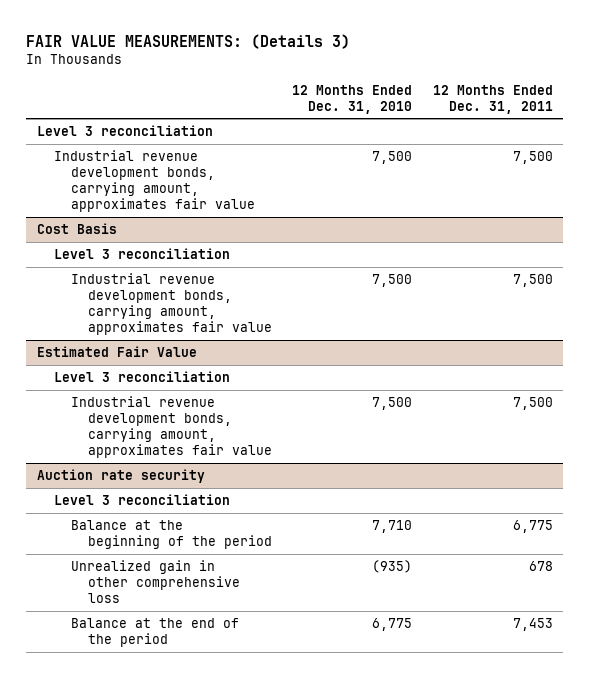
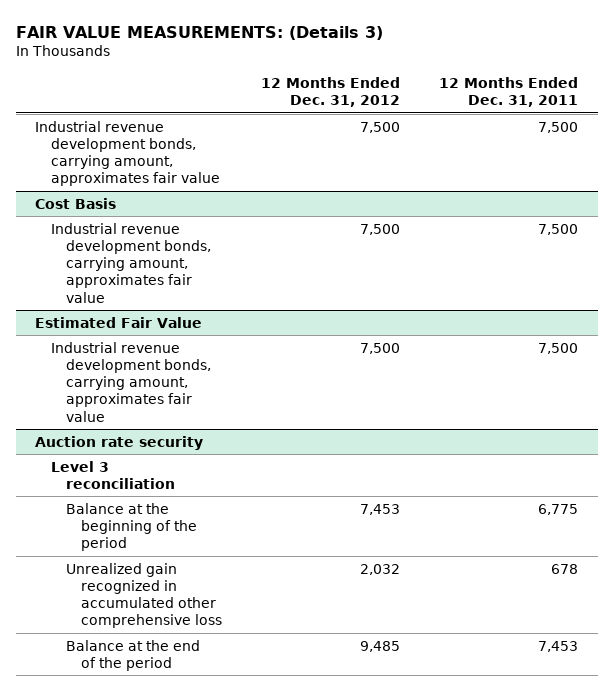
- | 12 Months Ended Dec. 31, 2010 | 12 Months Ended Dec. 31, 2011
+ | 12 Months Ended Dec. 31, 2012 | 12 Months Ended Dec. 31, 2011
- Level 3 reconciliation
@ Cost Basis
- Level 3 reconciliation
@ Estimated Fair Value
- Level 3 reconciliation
@ Auction rate security
- Unrealized gain in other comprehensive loss | (935) | 678
+ Unrealized gain recognized in accumulated other comprehensive loss | 2,032 | 678

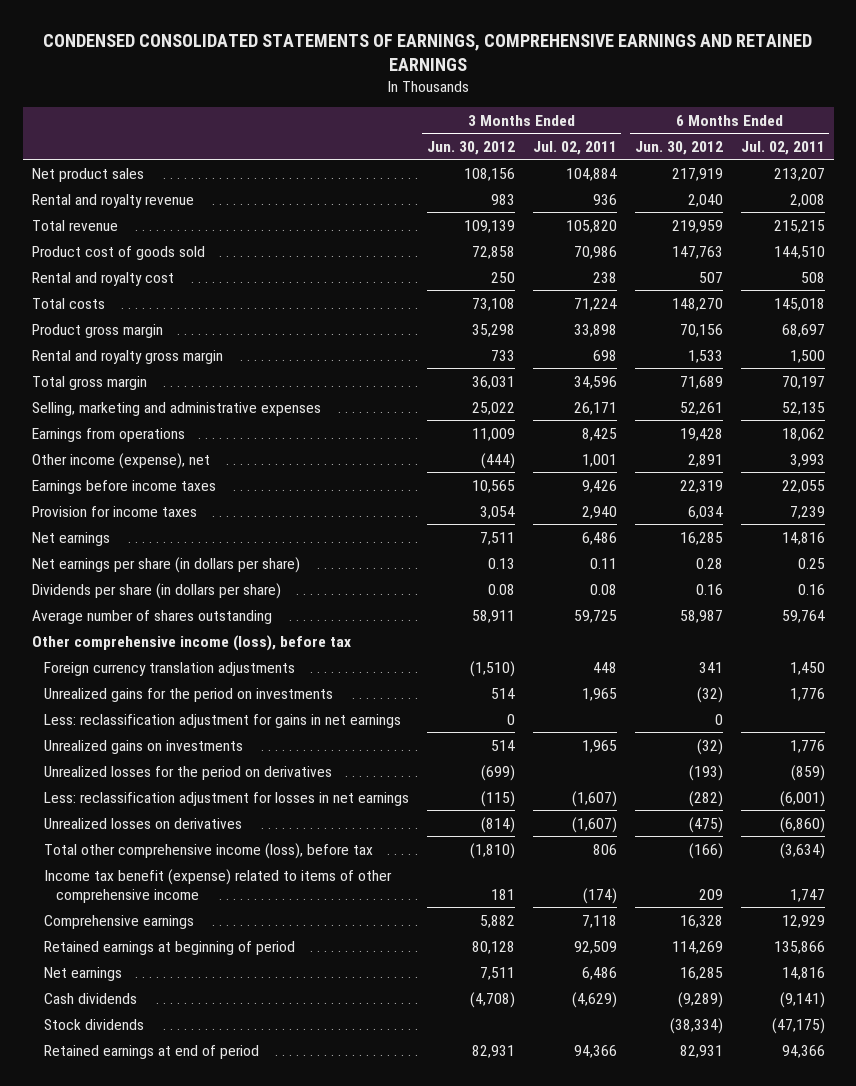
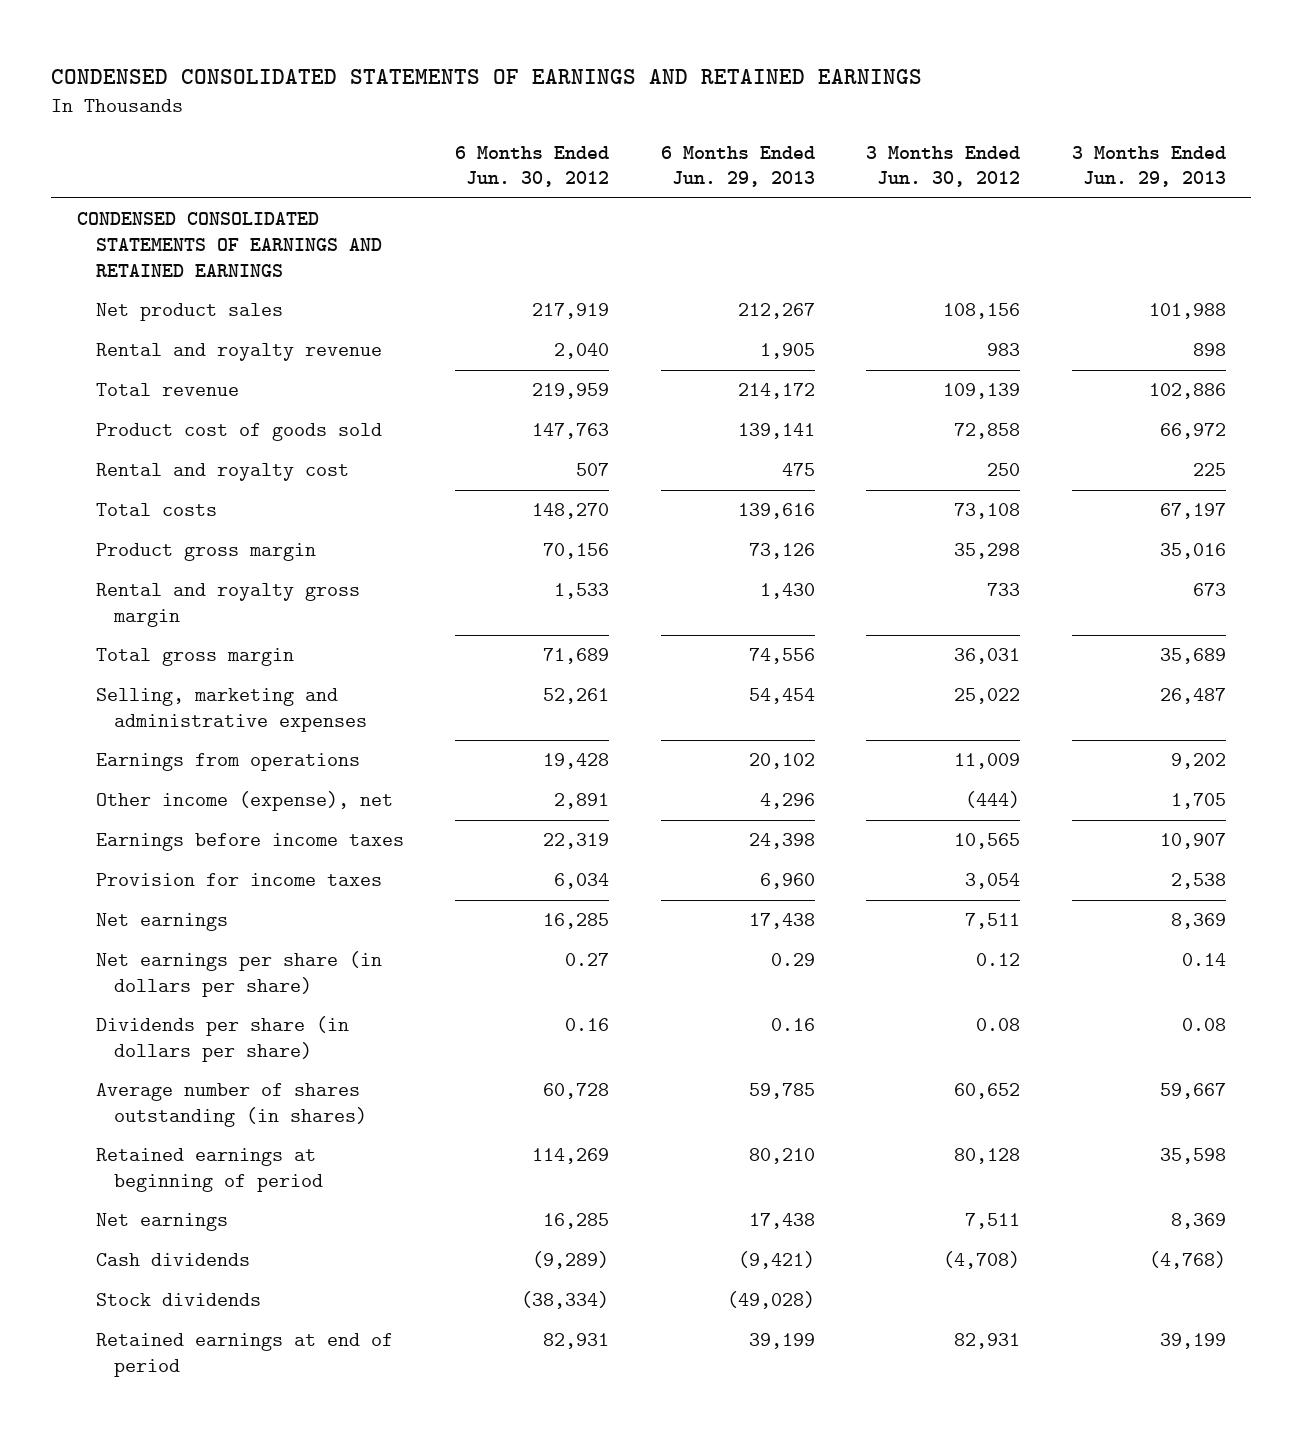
- CONDENSED CONSOLIDATED STATEMENTS OF EARNINGS, COMPREHENSIVE EARNINGS AND RETAINED EARNINGS
+ CONDENSED CONSOLIDATED STATEMENTS OF EARNINGS AND RETAINED EARNINGS
- | 3 Months Ended Jun. 30, 2012 | 3 Months Ended Jul. 02, 2011 | 6 Months Ended Jun. 30, 2012 | 6 Months Ended Jul. 02, 2011
+ | 6 Months Ended Jun. 30, 2012 | 6 Months Ended Jun. 29, 2013 | 3 Months Ended Jun. 30, 2012 | 3 Months Ended Jun. 29, 2013
+ CONDENSED CONSOLIDATED STATEMENTS OF EARNINGS AND RETAINED EARNINGS
- Net earnings per share (in dollars per share) | 0.13 | 0.11 | 0.28 | 0.25
+ Net earnings per share (in dollars per share) | 0.27 | 0.29 | 0.12 | 0.14
- Average number of shares outstanding | 58,911 | 59,725 | 58,987 | 59,764
- Other comprehensive income (loss), before tax
- Foreign currency translation adjustments | (1,510) | 448 | 341 | 1,450
- Unrealized gains for the period on investments | 514 | 1,965 | (32) | 1,776
- Less: reclassification adjustment for gains in net earnings | 0 | | 0 |
- Unrealized gains on investments | 514 | 1,965 | (32) | 1,776
- Unrealized losses for the period on derivatives | (699) | | (193) | (859)
- Less: reclassification adjustment for losses in net earnings | (115) | (1,607) | (282) | (6,001)
- Unrealized losses on derivatives | (814) | (1,607) | (475) | (6,860)
- Total other comprehensive income (loss), before tax | (1,810) | 806 | (166) | (3,634)
- Income tax benefit (expense) related to items of other comprehensive income | 181 | (174) | 209 | 1,747
- Comprehensive earnings | 5,882 | 7,118 | 16,328 | 12,929
+ Average number of shares outstanding (in shares) | 60,728 | 59,785 | 60,652 | 59,667

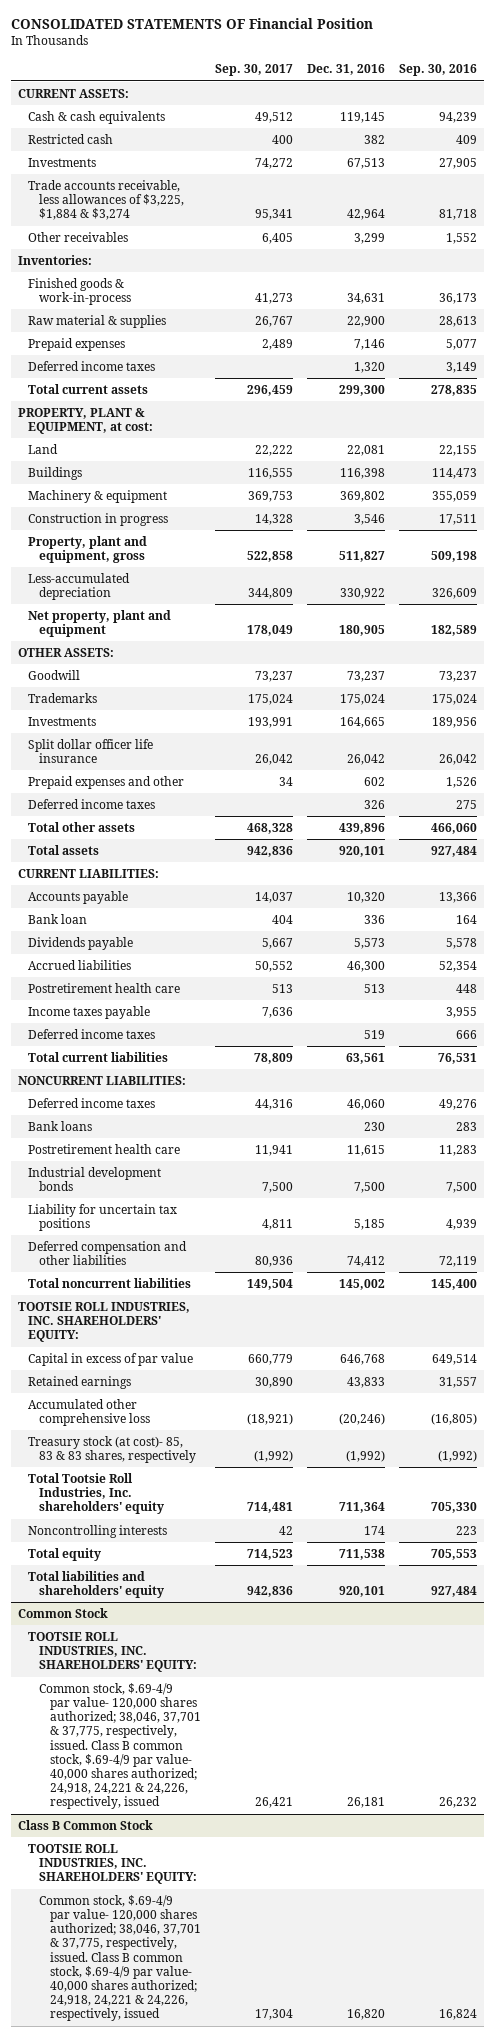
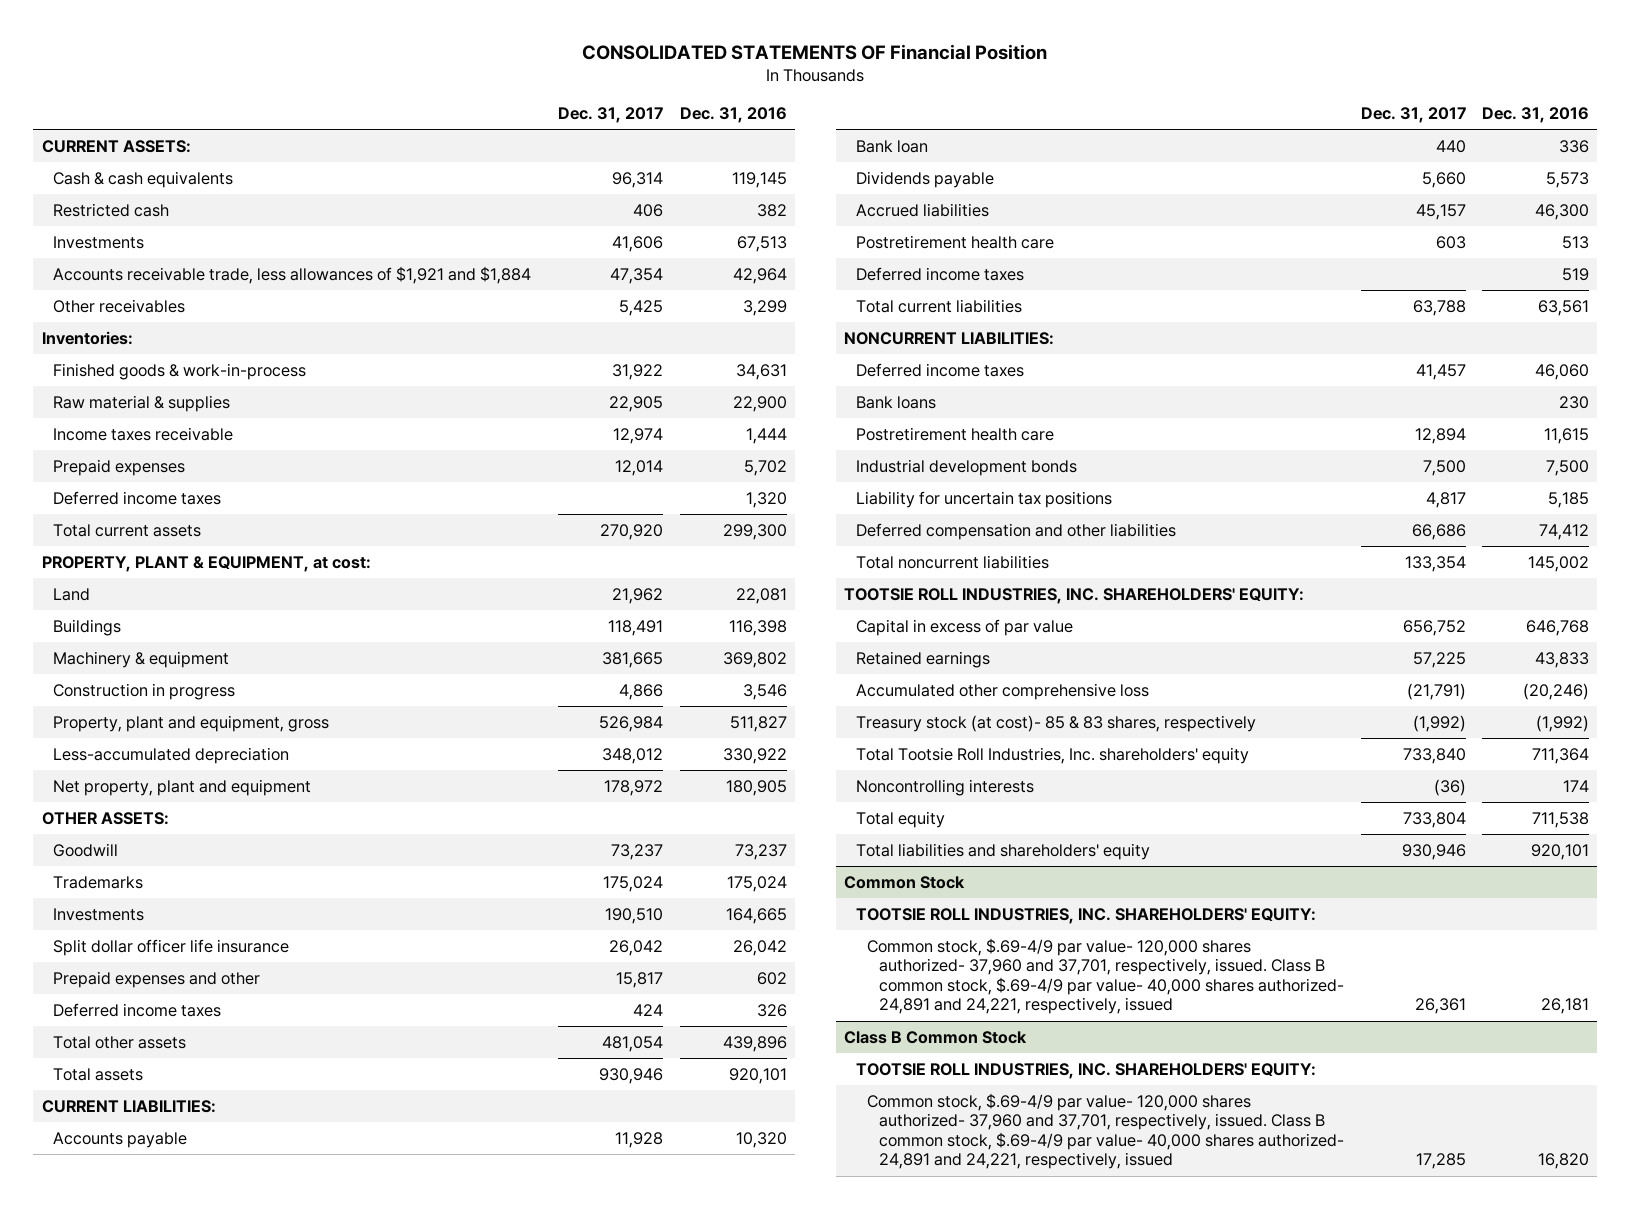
- | Sep. 30, 2017 | Dec. 31, 2016 | Sep. 30, 2016
+ | Dec. 31, 2017 | Dec. 31, 2016
- Trade accounts receivable, less allowances of $3,225, $1,884 & $3,274 | 95,341 | 42,964 | 81,718
+ Accounts receivable trade, less allowances of $1,921 and $1,884 | 47,354 | 42,964
- Prepaid expenses | 2,489 | 7,146 | 5,077
+ Income taxes receivable | 12,974 | 1,444
+ Prepaid expenses | 12,014 | 5,702
- Income taxes payable | 7,636 | | 3,955
- Treasury stock (at cost)- 85, 83 & 83 shares, respectively | (1,992) | (1,992) | (1,992)
+ Treasury stock (at cost)- 85 & 83 shares, respectively | (1,992) | (1,992)
@ Common Stock
- Common stock, $.69-4/9 par value- 120,000 shares authorized; 38,046, 37,701 & 37,775, respectively, issued. Class B common stock, $.69-4/9 par value- 40,000 shares authorized; 24,918, 24,221 & 24,226, respectively, issued | 26,421 | 26,181 | 26,232
+ Common stock, $.69-4/9 par value- 120,000 shares authorized- 37,960 and 37,701, respectively, issued. Class B common stock, $.69-4/9 par value- 40,000 shares authorized- 24,891 and 24,221, respectively, issued | 26,361 | 26,181
@ Class B Common Stock
- Common stock, $.69-4/9 par value- 120,000 shares authorized; 38,046, 37,701 & 37,775, respectively, issued. Class B common stock, $.69-4/9 par value- 40,000 shares authorized; 24,918, 24,221 & 24,226, respectively, issued | 17,304 | 16,820 | 16,824
+ Common stock, $.69-4/9 par value- 120,000 shares authorized- 37,960 and 37,701, respectively, issued. Class B common stock, $.69-4/9 par value- 40,000 shares authorized- 24,891 and 24,221, respectively, issued | 17,285 | 16,820

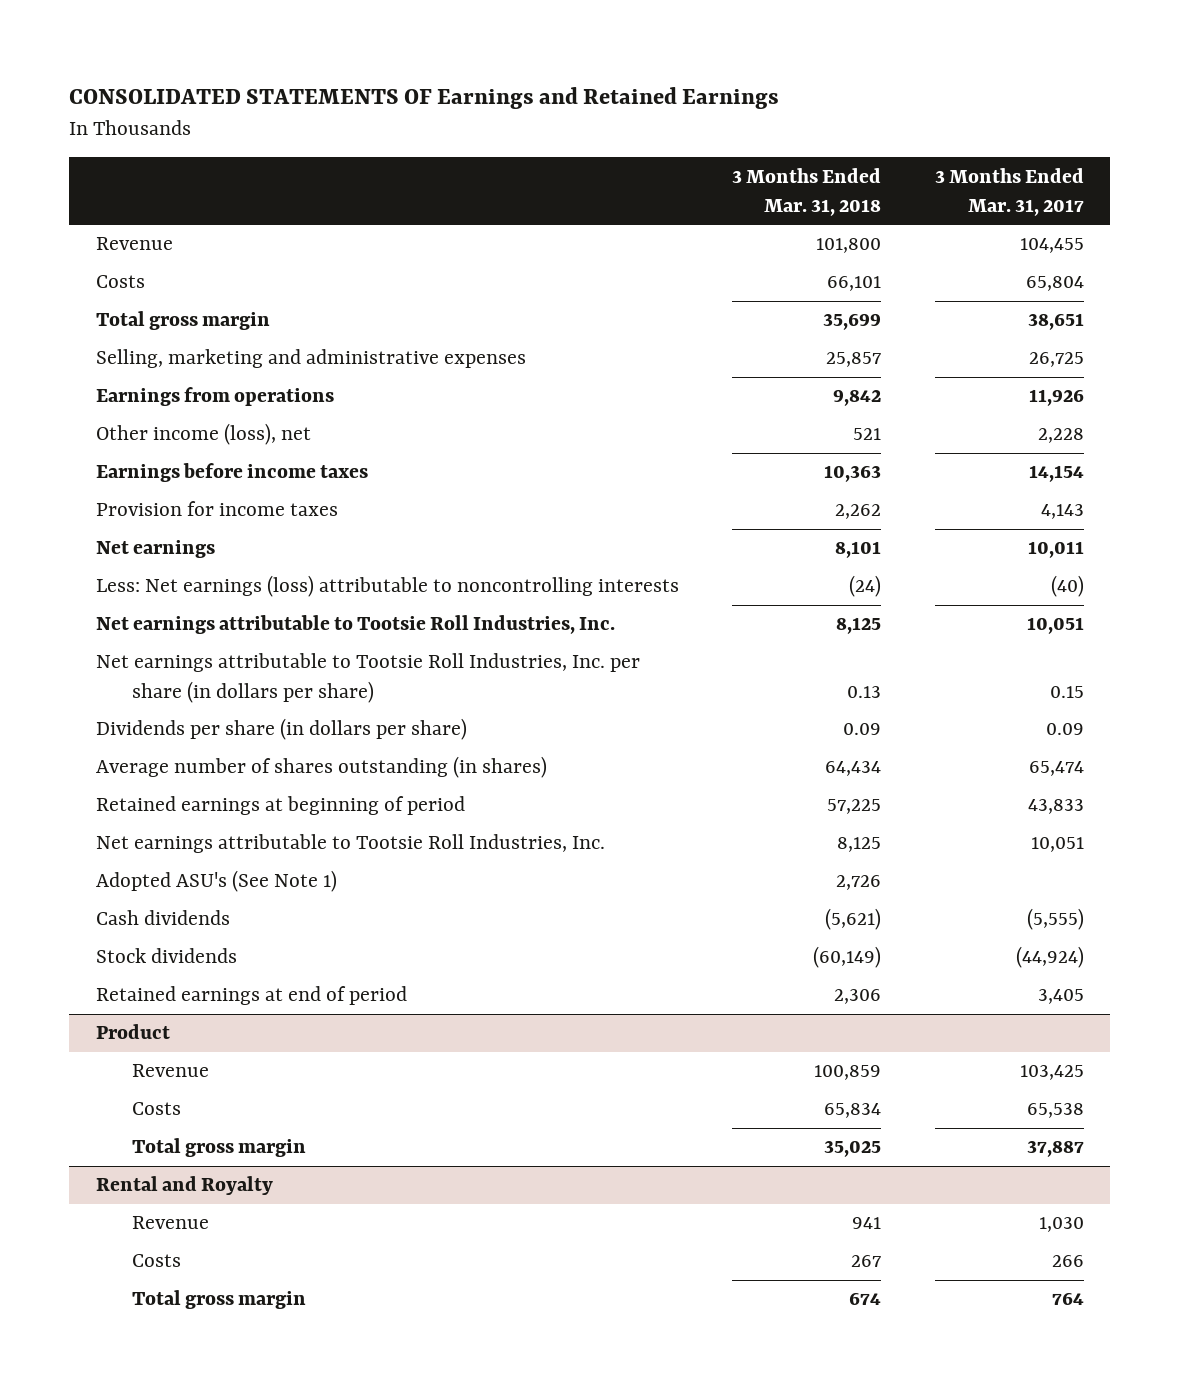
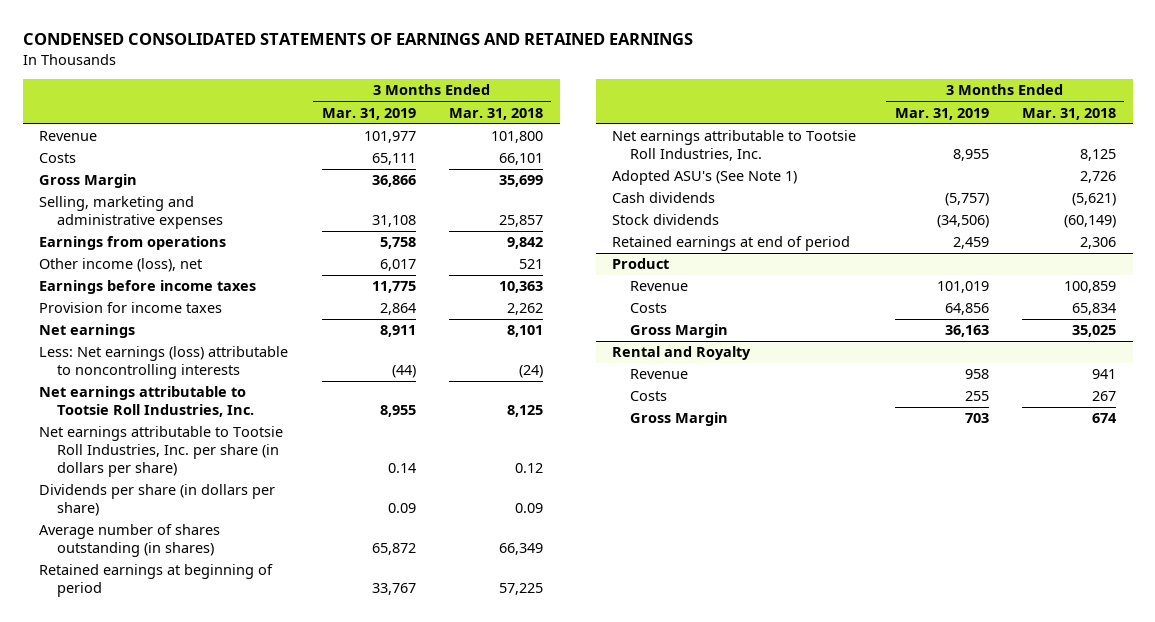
- CONSOLIDATED STATEMENTS OF Earnings and Retained Earnings
+ CONDENSED CONSOLIDATED STATEMENTS OF EARNINGS AND RETAINED EARNINGS
- | 3 Months Ended Mar. 31, 2018 | 3 Months Ended Mar. 31, 2017
+ | 3 Months Ended Mar. 31, 2019 | 3 Months Ended Mar. 31, 2018
- Total gross margin | 35,699 | 38,651
+ Gross Margin | 36,866 | 35,699
- Net earnings attributable to Tootsie Roll Industries, Inc. per share (in dollars per share) | 0.13 | 0.15
+ Net earnings attributable to Tootsie Roll Industries, Inc. per share (in dollars per share) | 0.14 | 0.12
- Average number of shares outstanding (in shares) | 64,434 | 65,474
+ Average number of shares outstanding (in shares) | 65,872 | 66,349
@ Product
- Total gross margin | 35,025 | 37,887
+ Gross Margin | 36,163 | 35,025
@ Rental and Royalty
- Total gross margin | 674 | 764
+ Gross Margin | 703 | 674

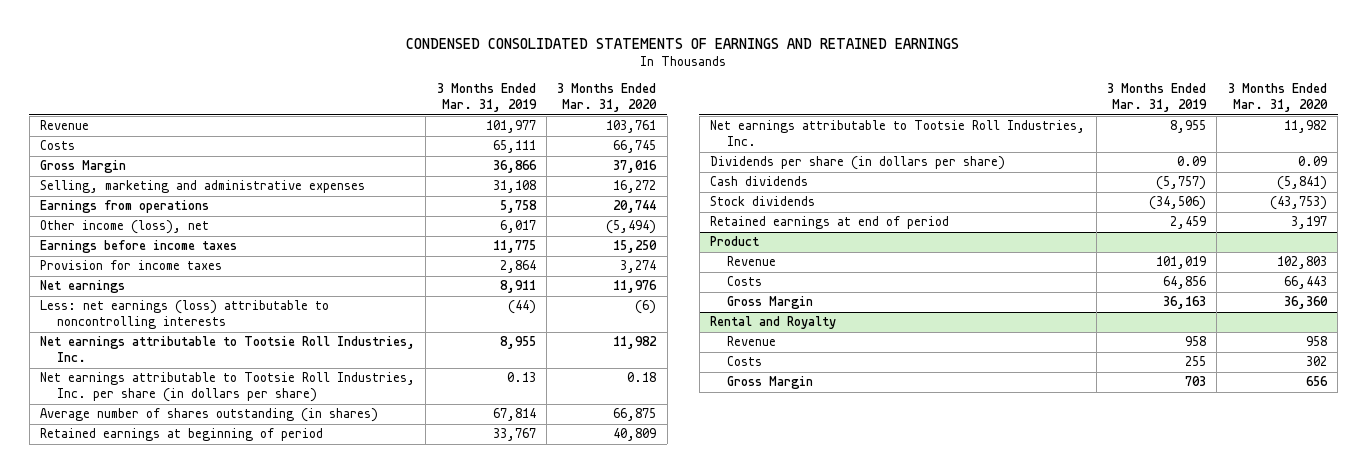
- | 3 Months Ended Mar. 31, 2019 | 3 Months Ended Mar. 31, 2018
+ | 3 Months Ended Mar. 31, 2019 | 3 Months Ended Mar. 31, 2020
- Less: Net earnings (loss) attributable to noncontrolling interests | (44) | (24)
+ Less: net earnings (loss) attributable to noncontrolling interests | (44) | (6)
- Net earnings attributable to Tootsie Roll Industries, Inc. per share (in dollars per share) | 0.14 | 0.12
- Average number of shares outstanding (in shares) | 65,872 | 66,349
+ Net earnings attributable to Tootsie Roll Industries, Inc. per share (in dollars per share) | 0.13 | 0.18
+ Average number of shares outstanding (in shares) | 67,814 | 66,875
- Adopted ASU's (See Note 1) | | 2,726
moved down: Dividends per share (in dollars per share) | 0.09 | 0.09

